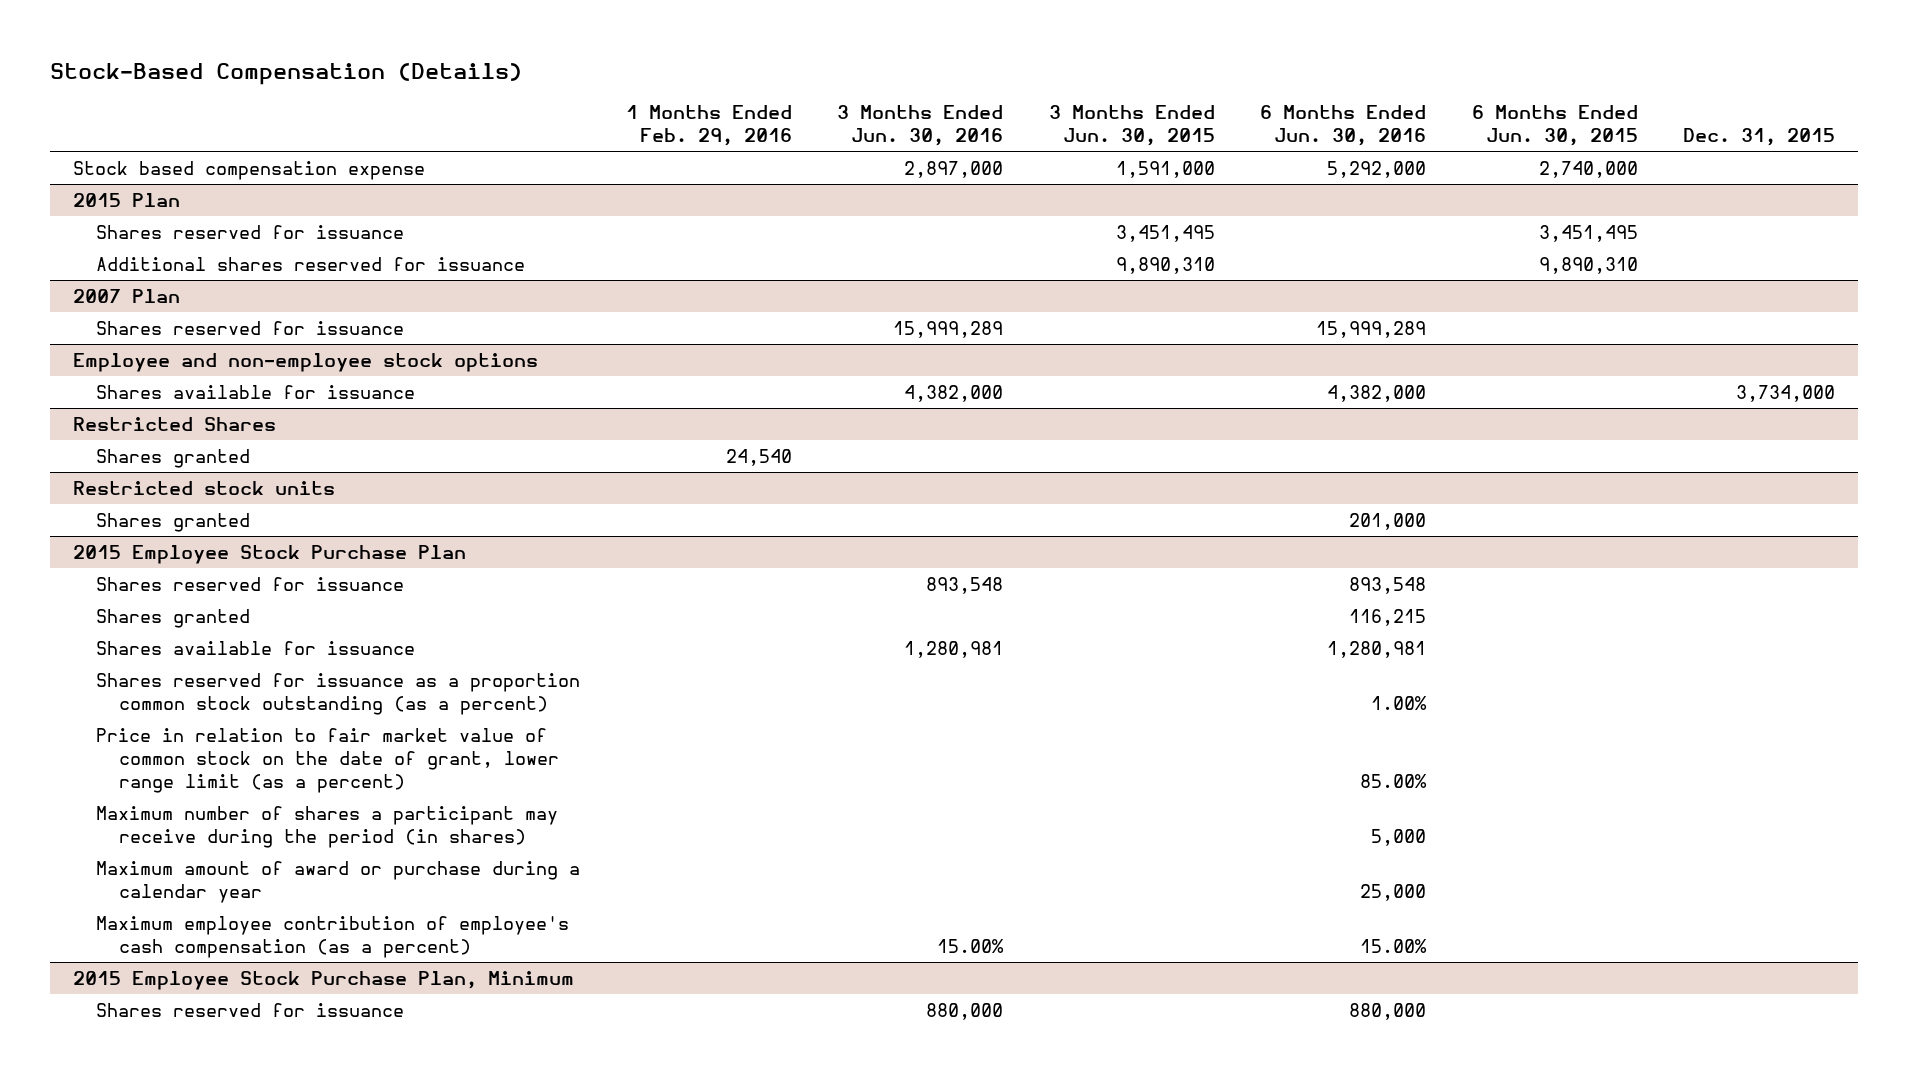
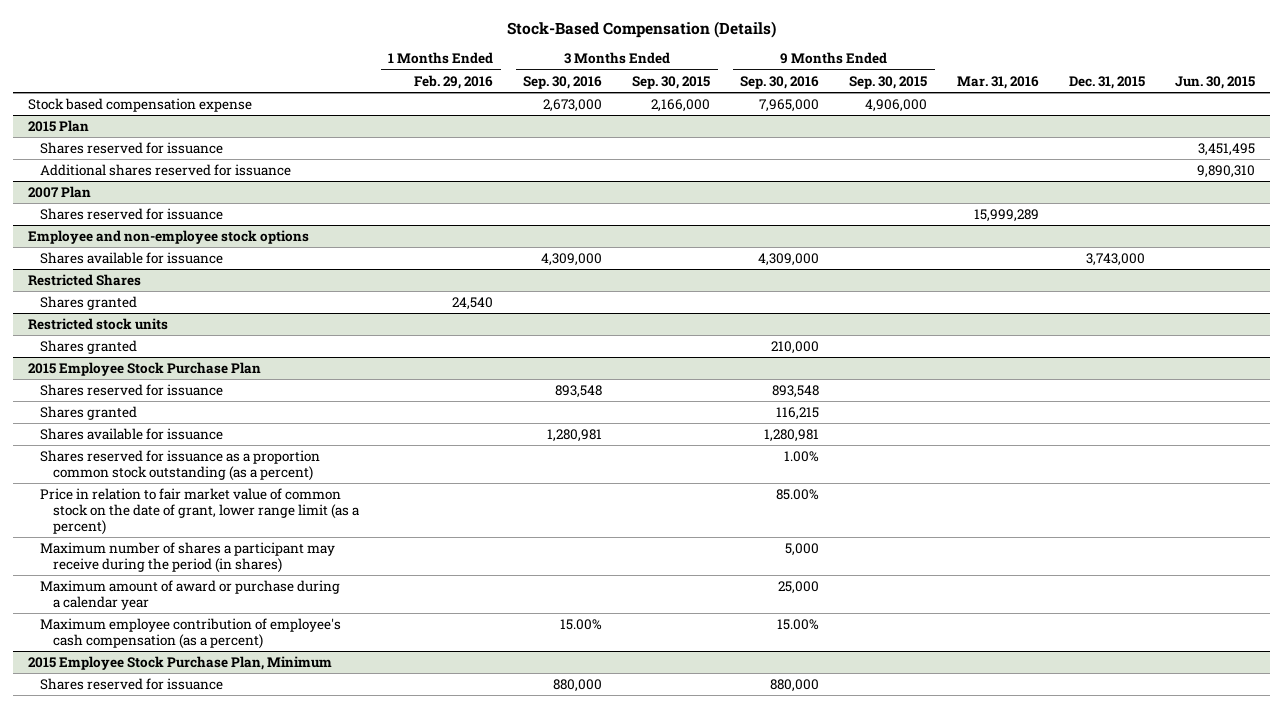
- | 1 Months Ended Feb. 29, 2016 | 3 Months Ended Jun. 30, 2016 | 3 Months Ended Jun. 30, 2015 | 6 Months Ended Jun. 30, 2016 | 6 Months Ended Jun. 30, 2015 | Dec. 31, 2015
+ | 1 Months Ended Feb. 29, 2016 | 3 Months Ended Sep. 30, 2016 | 3 Months Ended Sep. 30, 2015 | 9 Months Ended Sep. 30, 2016 | 9 Months Ended Sep. 30, 2015 | Mar. 31, 2016 | Dec. 31, 2015 | Jun. 30, 2015
@ Employee and non-employee stock options
- Shares available for issuance | | 4,382,000 | | 4,382,000 | | 3,734,000
+ Shares available for issuance | | 4,309,000 | | 4,309,000 | | | 3,743,000 |

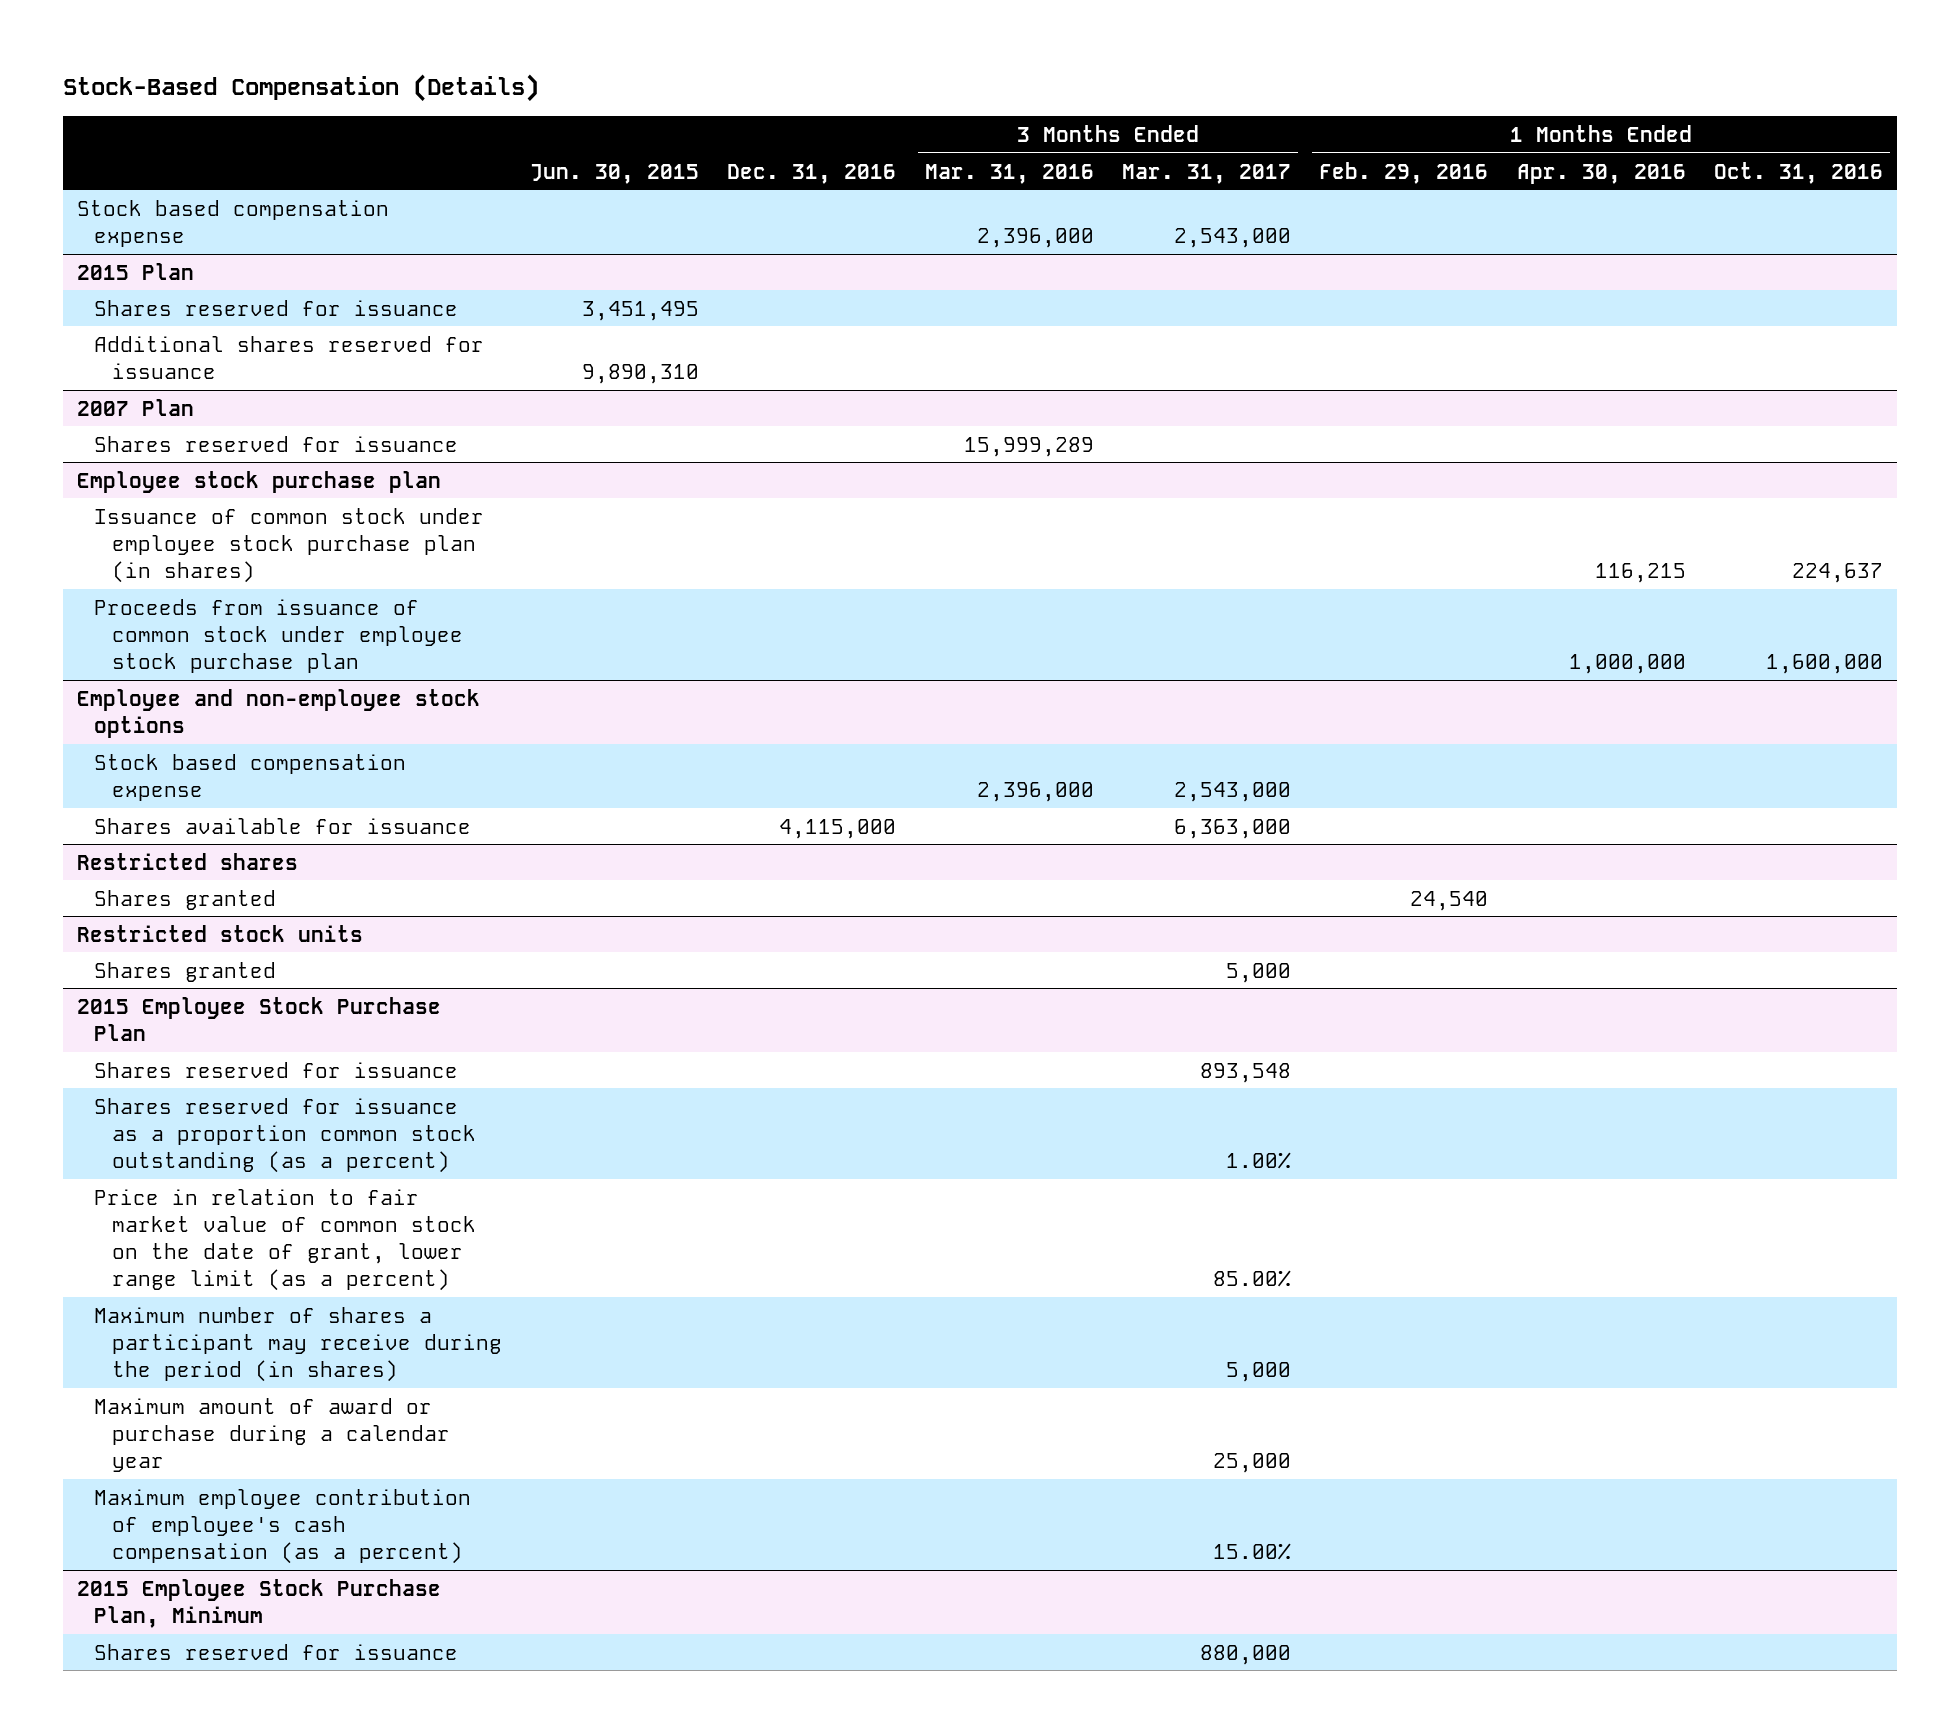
- | 1 Months Ended Feb. 29, 2016 | 3 Months Ended Sep. 30, 2016 | 3 Months Ended Sep. 30, 2015 | 9 Months Ended Sep. 30, 2016 | 9 Months Ended Sep. 30, 2015 | Mar. 31, 2016 | Dec. 31, 2015 | Jun. 30, 2015
+ | Jun. 30, 2015 | Dec. 31, 2016 | 3 Months Ended Mar. 31, 2016 | 3 Months Ended Mar. 31, 2017 | 1 Months Ended Feb. 29, 2016 | 1 Months Ended Apr. 30, 2016 | 1 Months Ended Oct. 31, 2016
+ Employee stock purchase plan
+ Issuance of common stock under employee stock purchase plan (in shares) | | | | | | 116,215 | 224,637
+ Proceeds from issuance of common stock under employee stock purchase plan | | | | | | 1,000,000 | 1,600,000
@ Employee and non-employee stock options
+ Stock based compensation expense | | | 2,396,000 | 2,543,000 | | |
- Restricted Shares
+ Restricted shares
@ 2015 Employee Stock Purchase Plan
- Shares granted | | | | 116,215 | | | |
- Shares available for issuance | | 1,280,981 | | 1,280,981 | | | |

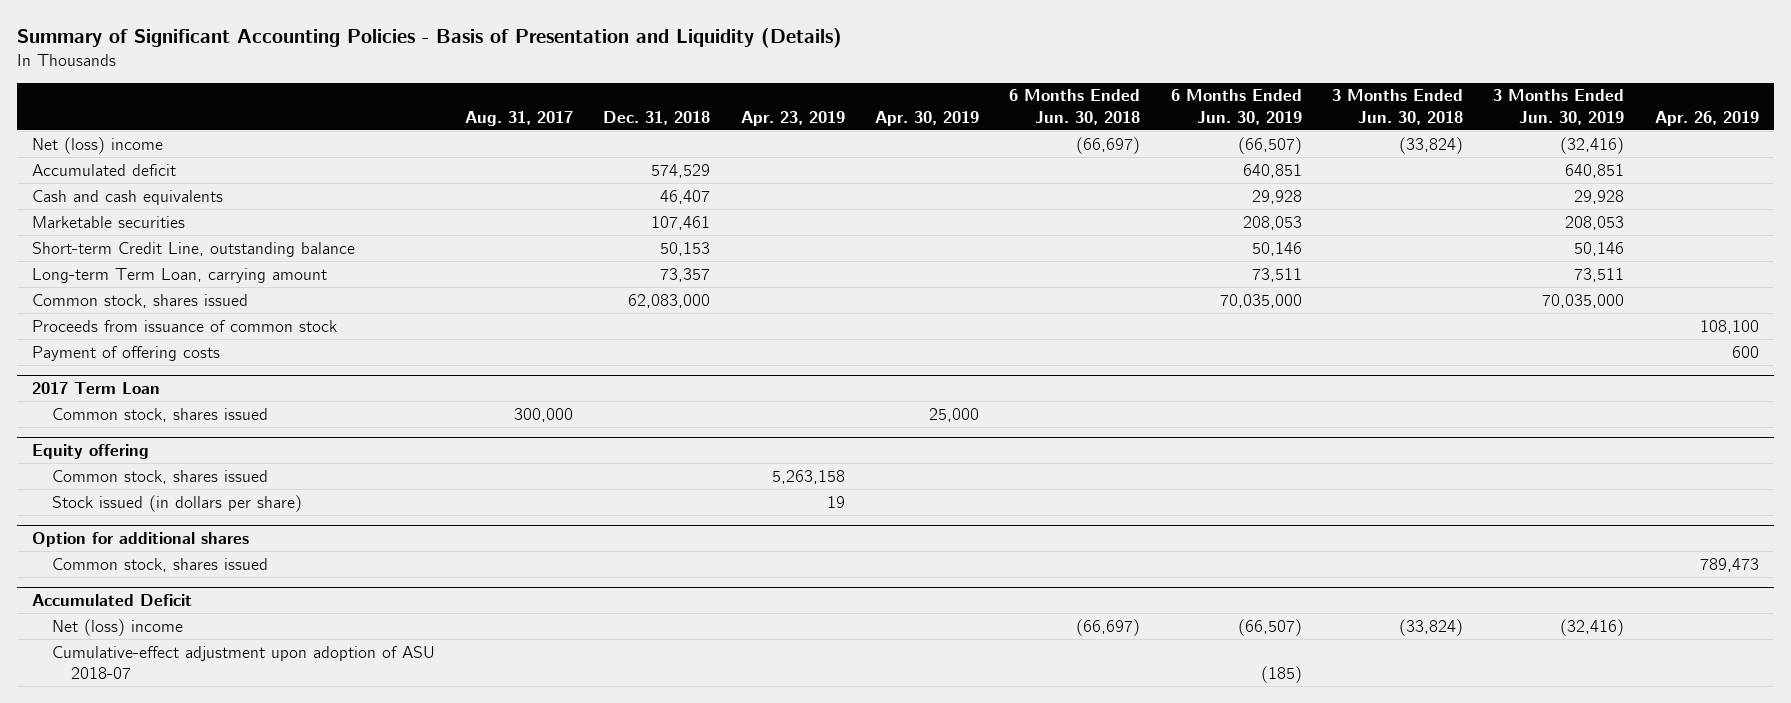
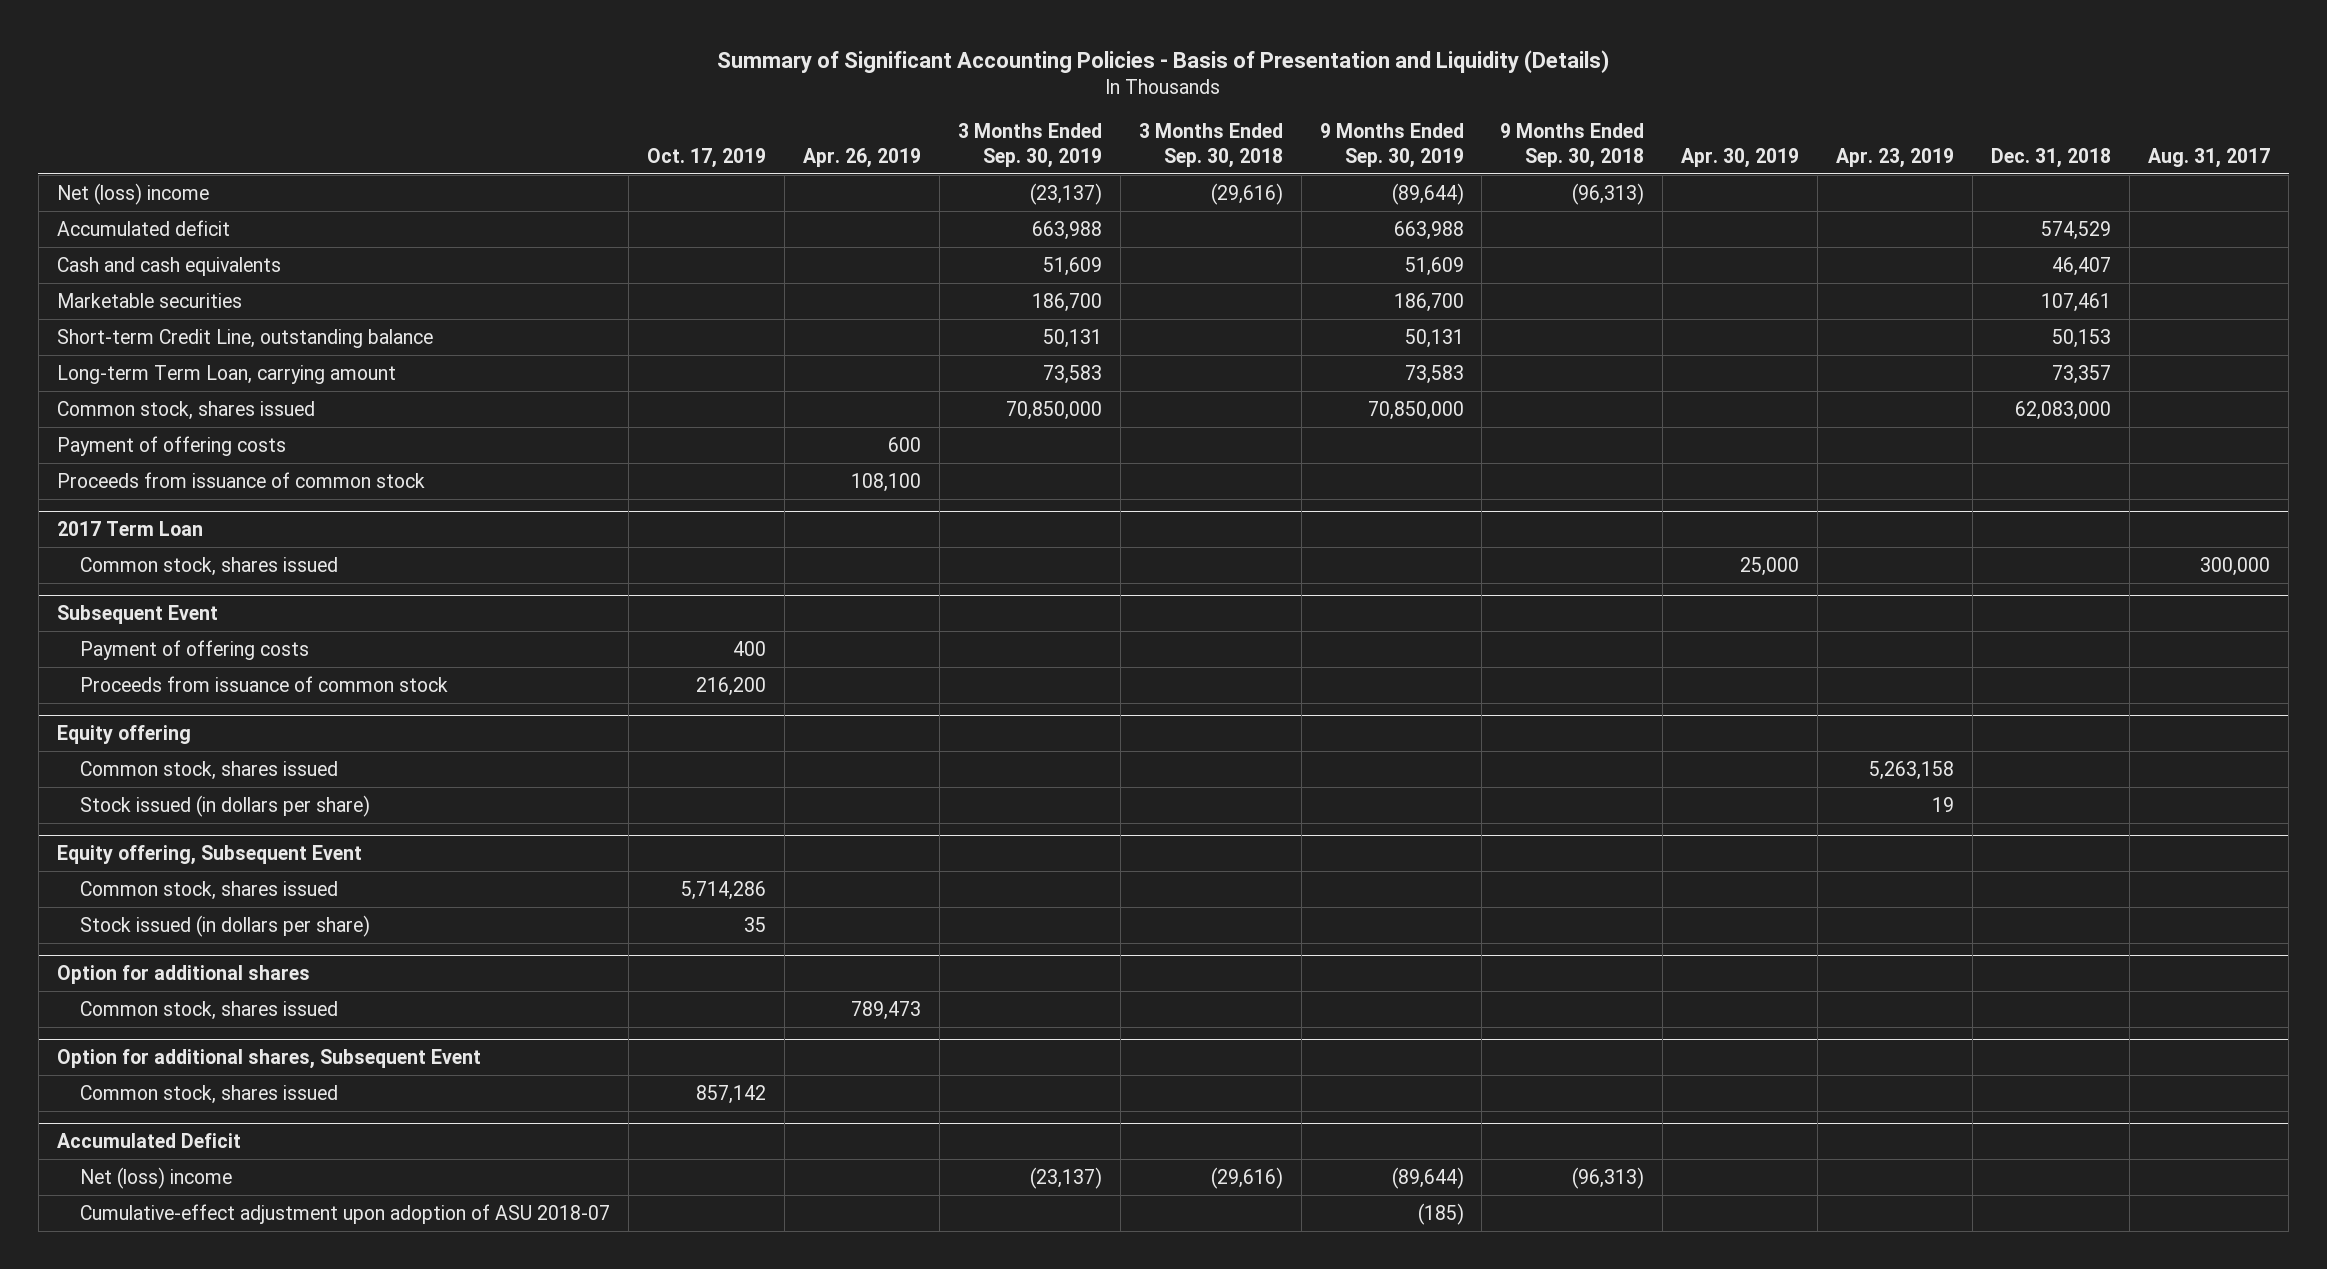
- | Aug. 31, 2017 | Dec. 31, 2018 | Apr. 23, 2019 | Apr. 30, 2019 | 6 Months Ended Jun. 30, 2018 | 6 Months Ended Jun. 30, 2019 | 3 Months Ended Jun. 30, 2018 | 3 Months Ended Jun. 30, 2019 | Apr. 26, 2019
+ | Oct. 17, 2019 | Apr. 26, 2019 | 3 Months Ended Sep. 30, 2019 | 3 Months Ended Sep. 30, 2018 | 9 Months Ended Sep. 30, 2019 | 9 Months Ended Sep. 30, 2018 | Apr. 30, 2019 | Apr. 23, 2019 | Dec. 31, 2018 | Aug. 31, 2017
moved down: Proceeds from issuance of common stock | | 108,100 | | | | | | | |
+ Subsequent Event
+ Payment of offering costs | 400 | | | | | | | | |
+ Proceeds from issuance of common stock | 216,200 | | | | | | | | |
+ Equity offering, Subsequent Event
+ Common stock, shares issued | 5,714,286 | | | | | | | | |
+ Stock issued (in dollars per share) | 35 | | | | | | | | |
+ Option for additional shares, Subsequent Event
+ Common stock, shares issued | 857,142 | | | | | | | | |

